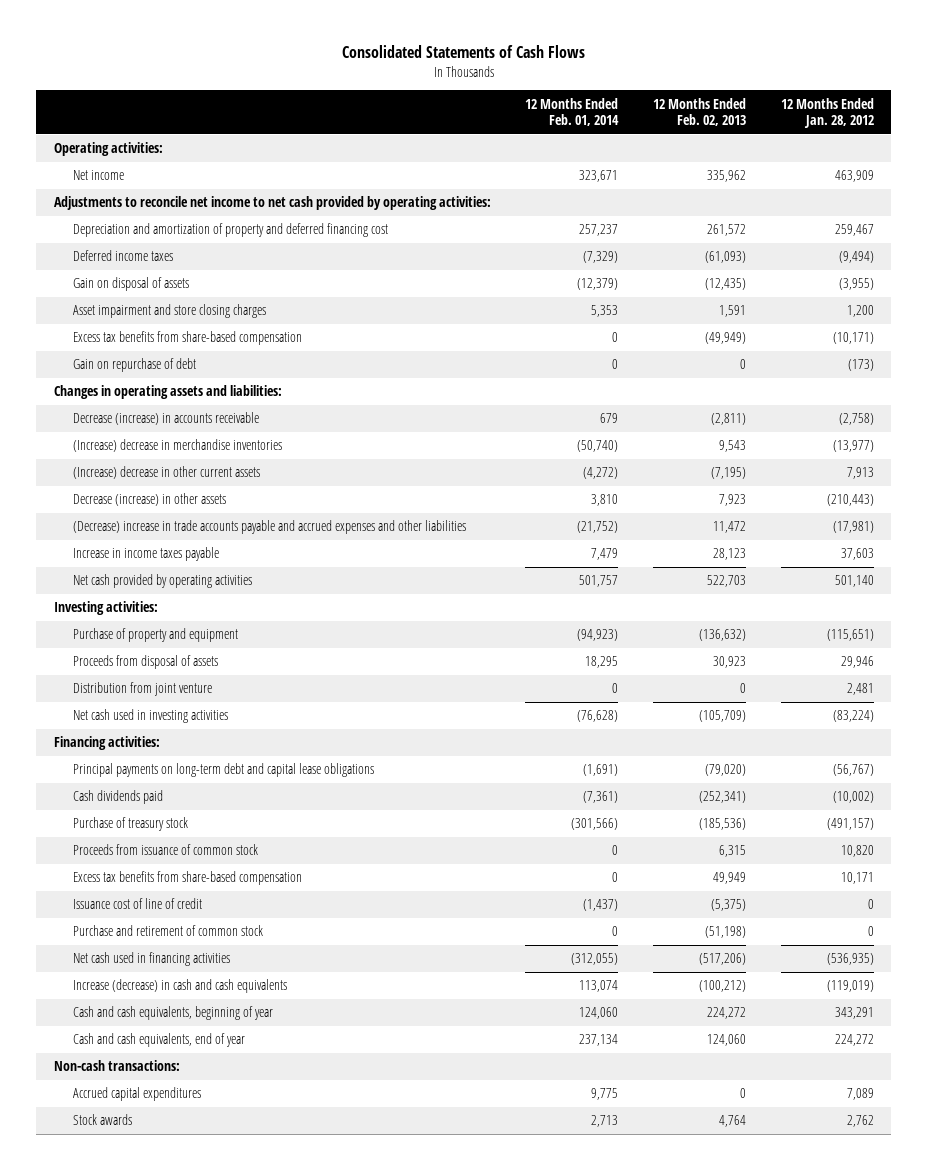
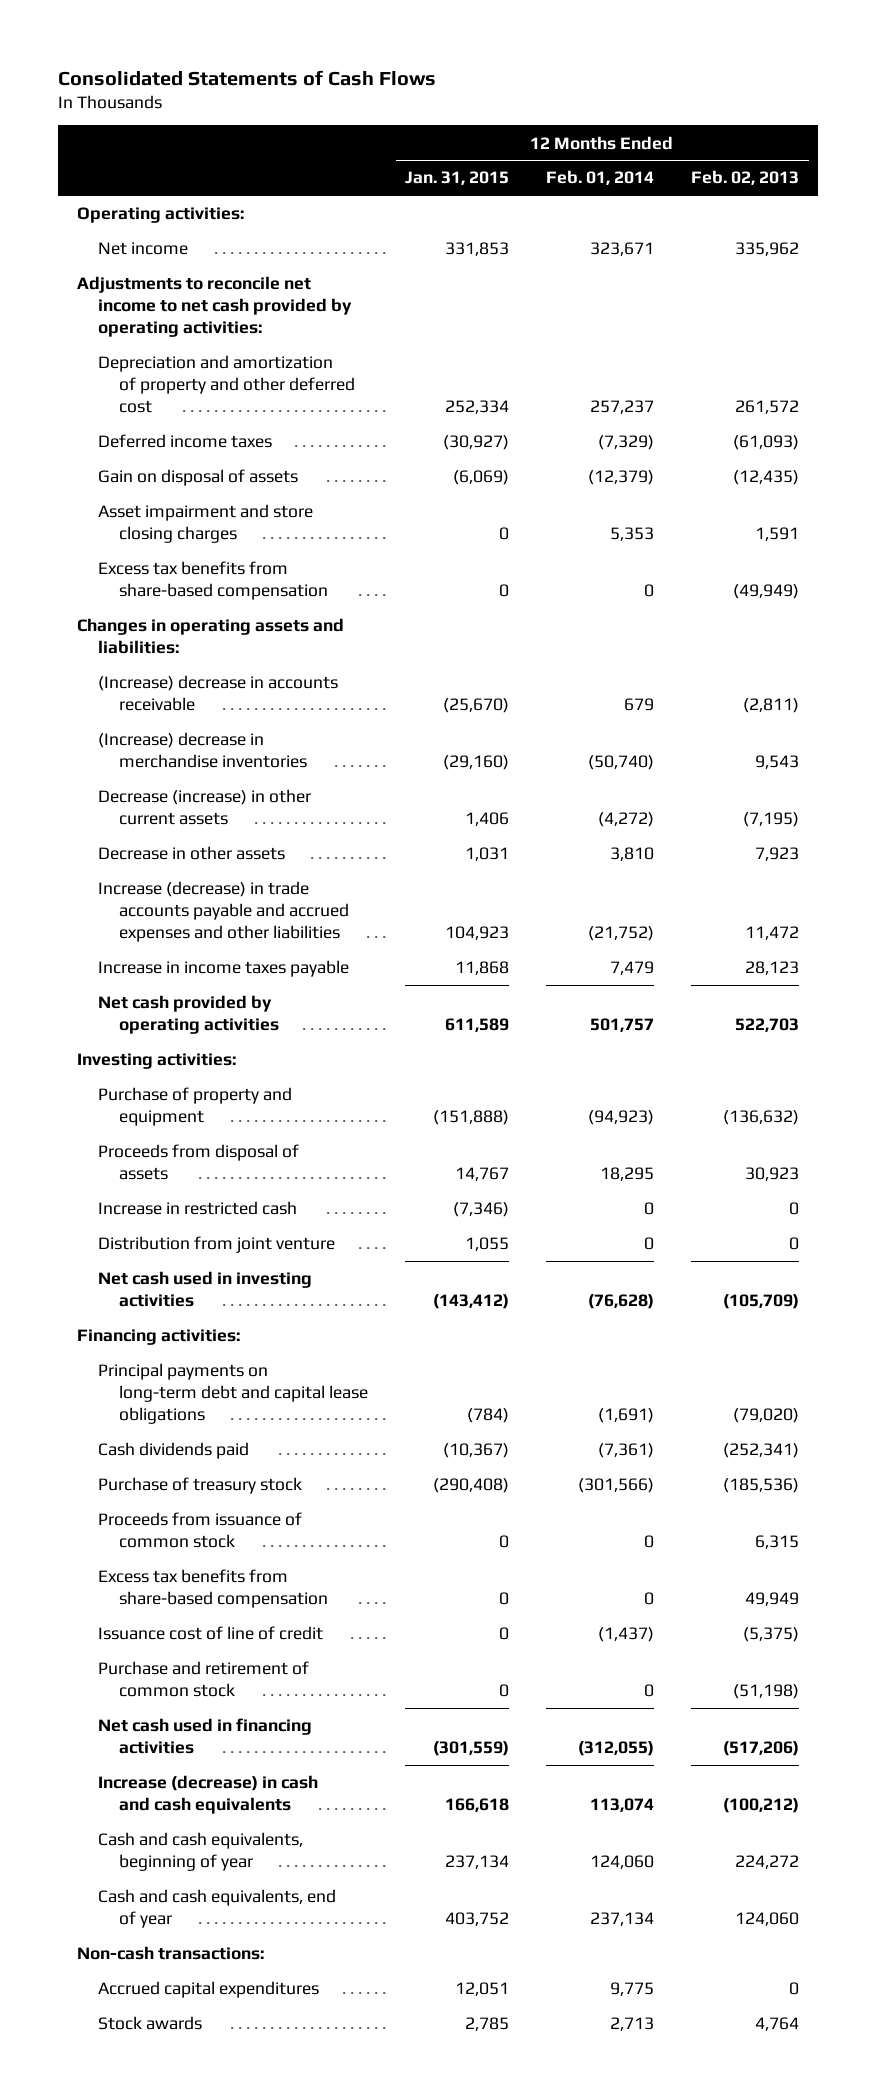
- | 12 Months Ended Feb. 01, 2014 | 12 Months Ended Feb. 02, 2013 | 12 Months Ended Jan. 28, 2012
+ | 12 Months Ended Jan. 31, 2015 | 12 Months Ended Feb. 01, 2014 | 12 Months Ended Feb. 02, 2013
- Depreciation and amortization of property and deferred financing cost | 257,237 | 261,572 | 259,467
+ Depreciation and amortization of property and other deferred cost | 252,334 | 257,237 | 261,572
- Gain on repurchase of debt | 0 | 0 | (173)
- Decrease (increase) in accounts receivable | 679 | (2,811) | (2,758)
+ (Increase) decrease in accounts receivable | (25,670) | 679 | (2,811)
- (Increase) decrease in other current assets | (4,272) | (7,195) | 7,913
- Decrease (increase) in other assets | 3,810 | 7,923 | (210,443)
- (Decrease) increase in trade accounts payable and accrued expenses and other liabilities | (21,752) | 11,472 | (17,981)
+ Decrease (increase) in other current assets | 1,406 | (4,272) | (7,195)
+ Decrease in other assets | 1,031 | 3,810 | 7,923
+ Increase (decrease) in trade accounts payable and accrued expenses and other liabilities | 104,923 | (21,752) | 11,472
+ Increase in restricted cash | (7,346) | 0 | 0

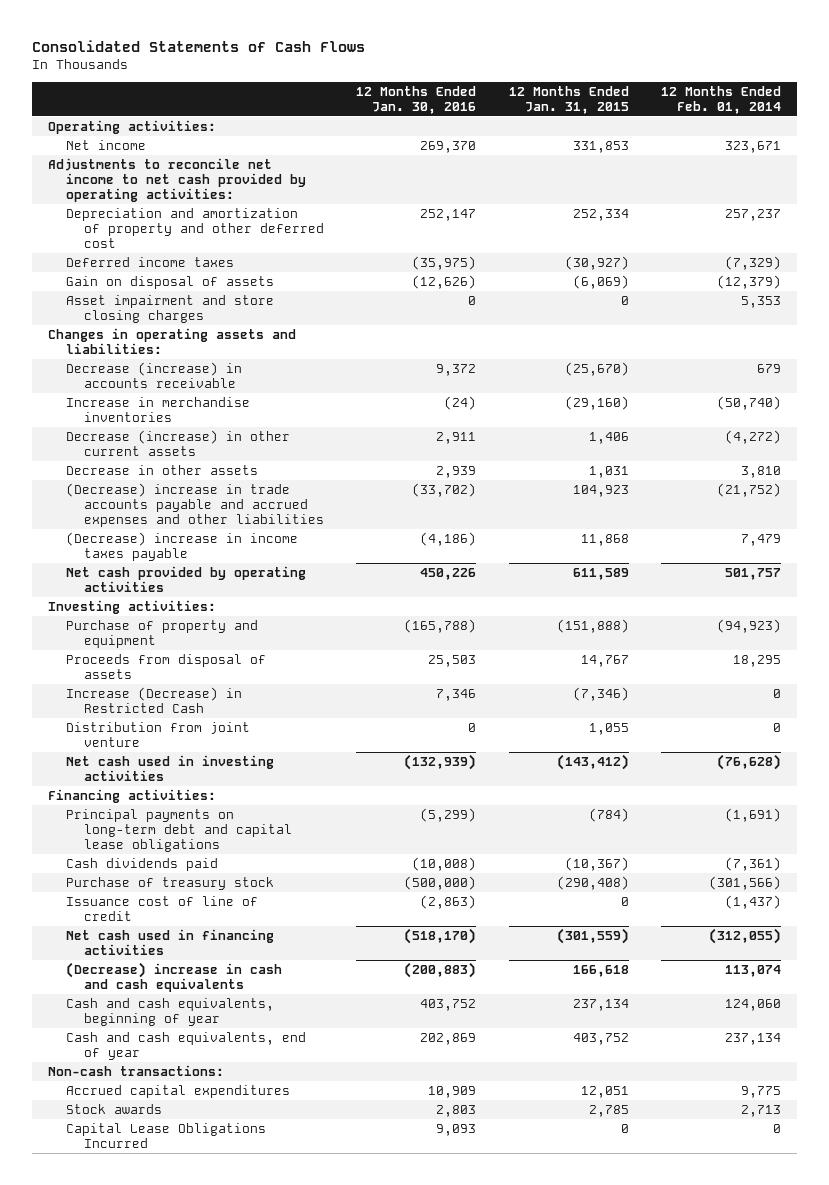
- | 12 Months Ended Jan. 31, 2015 | 12 Months Ended Feb. 01, 2014 | 12 Months Ended Feb. 02, 2013
+ | 12 Months Ended Jan. 30, 2016 | 12 Months Ended Jan. 31, 2015 | 12 Months Ended Feb. 01, 2014
- Excess tax benefits from share-based compensation | 0 | 0 | (49,949)
- (Increase) decrease in accounts receivable | (25,670) | 679 | (2,811)
- (Increase) decrease in merchandise inventories | (29,160) | (50,740) | 9,543
+ Decrease (increase) in accounts receivable | 9,372 | (25,670) | 679
+ Increase in merchandise inventories | (24) | (29,160) | (50,740)
- Increase (decrease) in trade accounts payable and accrued expenses and other liabilities | 104,923 | (21,752) | 11,472
- Increase in income taxes payable | 11,868 | 7,479 | 28,123
+ (Decrease) increase in trade accounts payable and accrued expenses and other liabilities | (33,702) | 104,923 | (21,752)
+ (Decrease) increase in income taxes payable | (4,186) | 11,868 | 7,479
- Increase in restricted cash | (7,346) | 0 | 0
+ Increase (Decrease) in Restricted Cash | 7,346 | (7,346) | 0
- Proceeds from issuance of common stock | 0 | 0 | 6,315
- Excess tax benefits from share-based compensation | 0 | 0 | 49,949
- Purchase and retirement of common stock | 0 | 0 | (51,198)
- Increase (decrease) in cash and cash equivalents | 166,618 | 113,074 | (100,212)
+ (Decrease) increase in cash and cash equivalents | (200,883) | 166,618 | 113,074
+ Capital Lease Obligations Incurred | 9,093 | 0 | 0

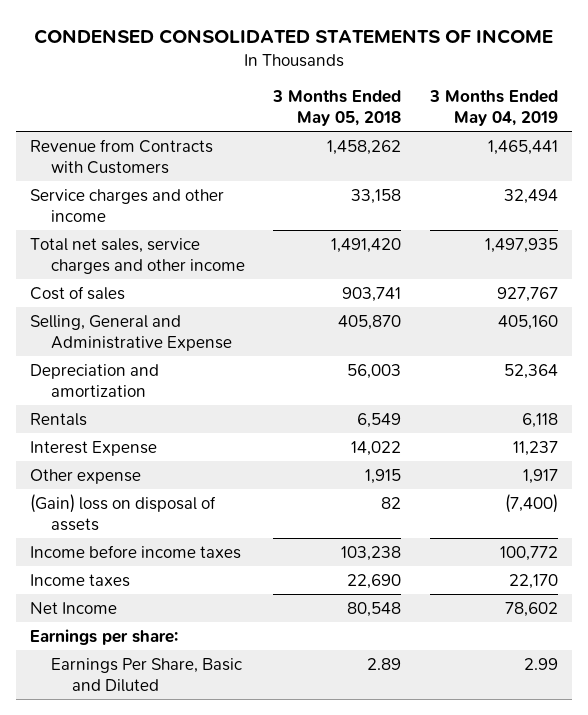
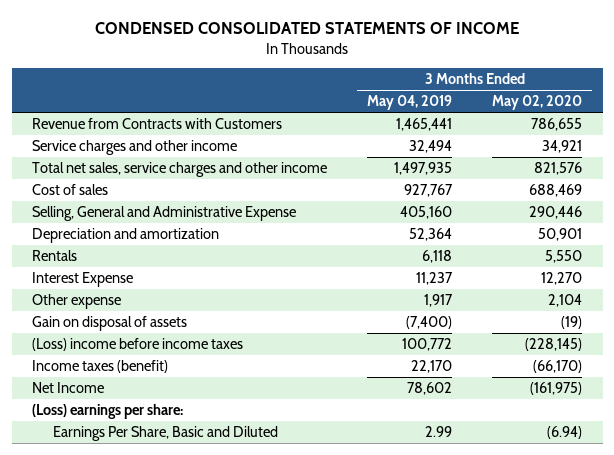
- | 3 Months Ended May 05, 2018 | 3 Months Ended May 04, 2019
+ | 3 Months Ended May 04, 2019 | 3 Months Ended May 02, 2020
- (Gain) loss on disposal of assets | 82 | (7,400)
- Income before income taxes | 103,238 | 100,772
- Income taxes | 22,690 | 22,170
+ Gain on disposal of assets | (7,400) | (19)
+ (Loss) income before income taxes | 100,772 | (228,145)
+ Income taxes (benefit) | 22,170 | (66,170)
- Earnings per share:
+ (Loss) earnings per share:

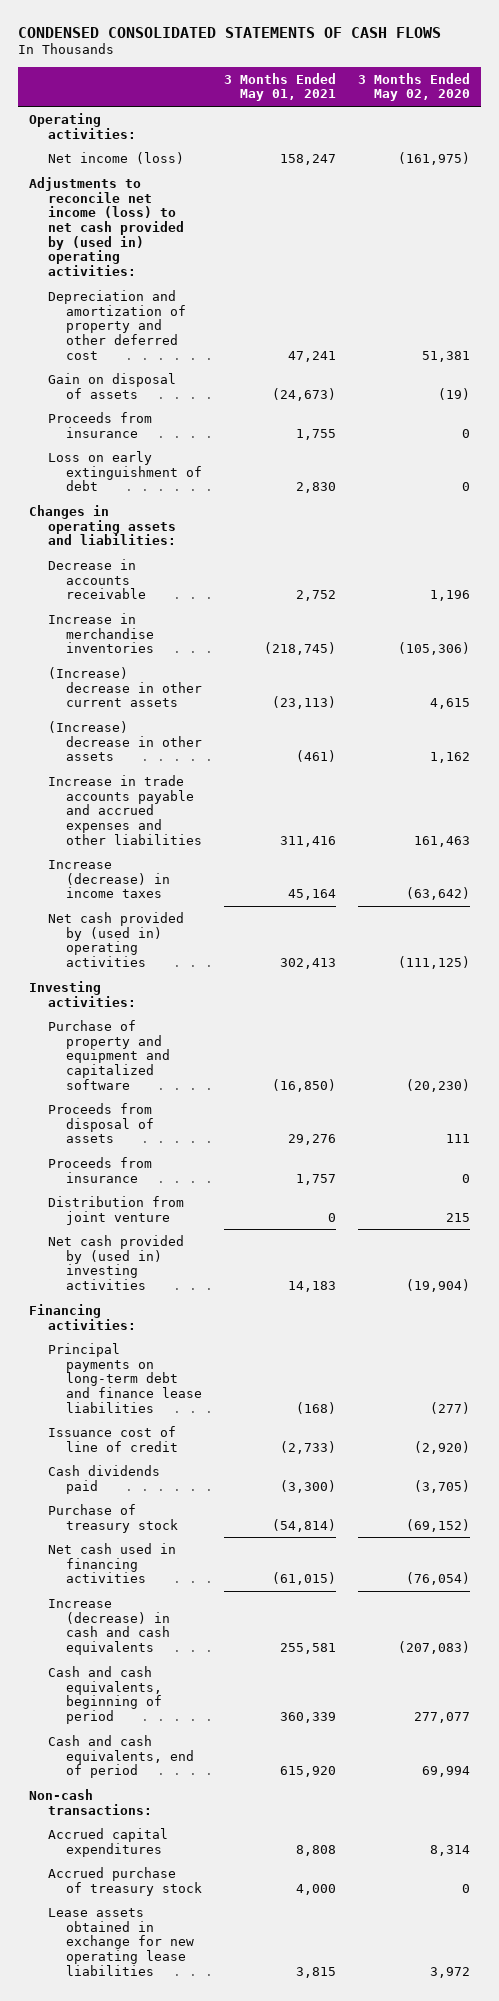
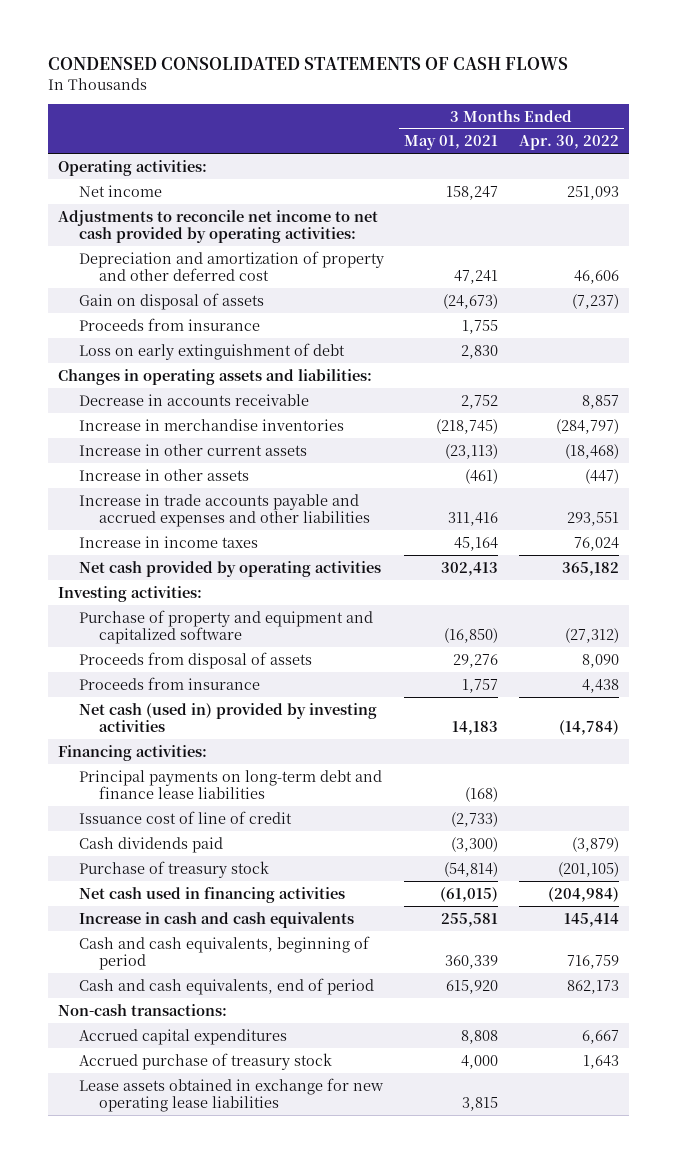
- | 3 Months Ended May 01, 2021 | 3 Months Ended May 02, 2020
+ | 3 Months Ended May 01, 2021 | 3 Months Ended Apr. 30, 2022
- Net income (loss) | 158,247 | (161,975)
- Adjustments to reconcile net income (loss) to net cash provided by (used in) operating activities:
+ Net income | 158,247 | 251,093
+ Adjustments to reconcile net income to net cash provided by operating activities:
- (Increase) decrease in other current assets | (23,113) | 4,615
- (Increase) decrease in other assets | (461) | 1,162
+ Increase in other current assets | (23,113) | (18,468)
+ Increase in other assets | (461) | (447)
- Increase (decrease) in income taxes | 45,164 | (63,642)
- Net cash provided by (used in) operating activities | 302,413 | (111,125)
+ Increase in income taxes | 45,164 | 76,024
+ Net cash provided by operating activities | 302,413 | 365,182
- Distribution from joint venture | 0 | 215
- Net cash provided by (used in) investing activities | 14,183 | (19,904)
+ Net cash (used in) provided by investing activities | 14,183 | (14,784)
- Increase (decrease) in cash and cash equivalents | 255,581 | (207,083)
+ Increase in cash and cash equivalents | 255,581 | 145,414

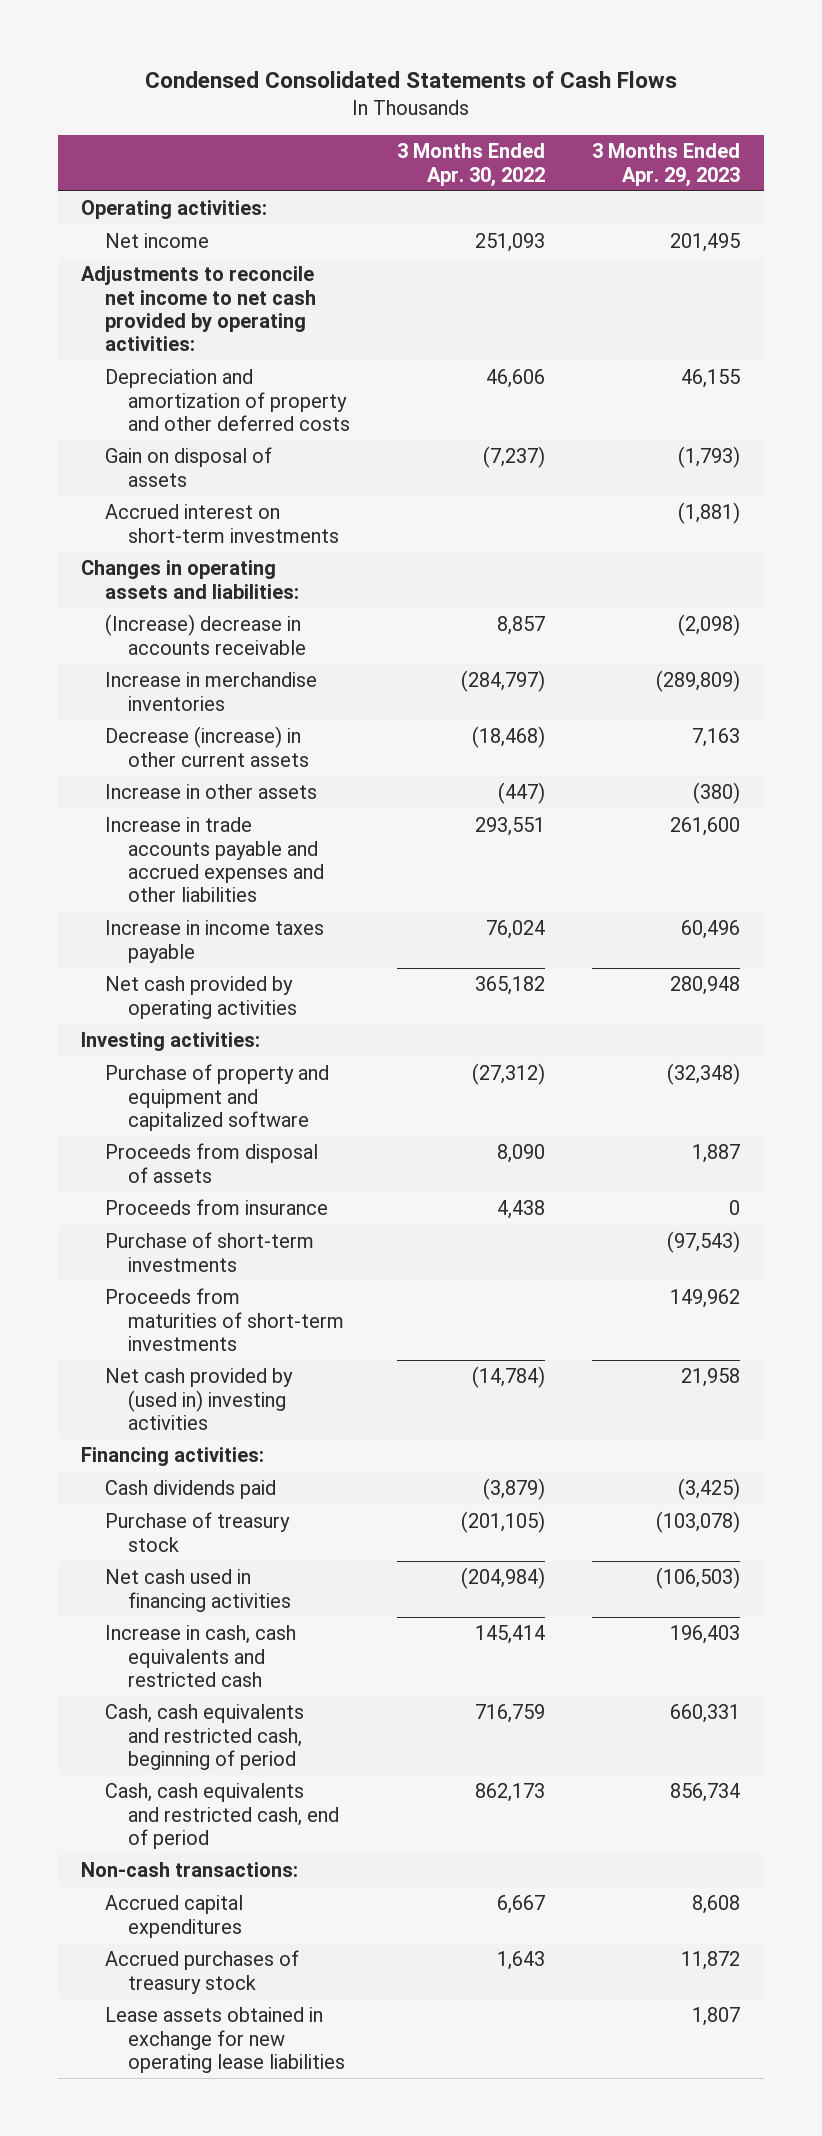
- CONDENSED CONSOLIDATED STATEMENTS OF CASH FLOWS
+ Condensed Consolidated Statements of Cash Flows
- | 3 Months Ended May 01, 2021 | 3 Months Ended Apr. 30, 2022
+ | 3 Months Ended Apr. 30, 2022 | 3 Months Ended Apr. 29, 2023
- Depreciation and amortization of property and other deferred cost | 47,241 | 46,606
+ Depreciation and amortization of property and other deferred costs | 46,606 | 46,155
- Proceeds from insurance | 1,755 |
- Loss on early extinguishment of debt | 2,830 |
+ Accrued interest on short-term investments | | (1,881)
- Decrease in accounts receivable | 2,752 | 8,857
+ (Increase) decrease in accounts receivable | 8,857 | (2,098)
- Increase in other current assets | (23,113) | (18,468)
+ Decrease (increase) in other current assets | (18,468) | 7,163
- Increase in income taxes | 45,164 | 76,024
+ Increase in income taxes payable | 76,024 | 60,496
- Net cash (used in) provided by investing activities | 14,183 | (14,784)
+ Purchase of short-term investments | | (97,543)
+ Proceeds from maturities of short-term investments | | 149,962
+ Net cash provided by (used in) investing activities | (14,784) | 21,958
- Principal payments on long-term debt and finance lease liabilities | (168) |
- Issuance cost of line of credit | (2,733) |
- Increase in cash and cash equivalents | 255,581 | 145,414
- Cash and cash equivalents, beginning of period | 360,339 | 716,759
- Cash and cash equivalents, end of period | 615,920 | 862,173
+ Increase in cash, cash equivalents and restricted cash | 145,414 | 196,403
+ Cash, cash equivalents and restricted cash, beginning of period | 716,759 | 660,331
+ Cash, cash equivalents and restricted cash, end of period | 862,173 | 856,734
- Accrued purchase of treasury stock | 4,000 | 1,643
+ Accrued purchases of treasury stock | 1,643 | 11,872

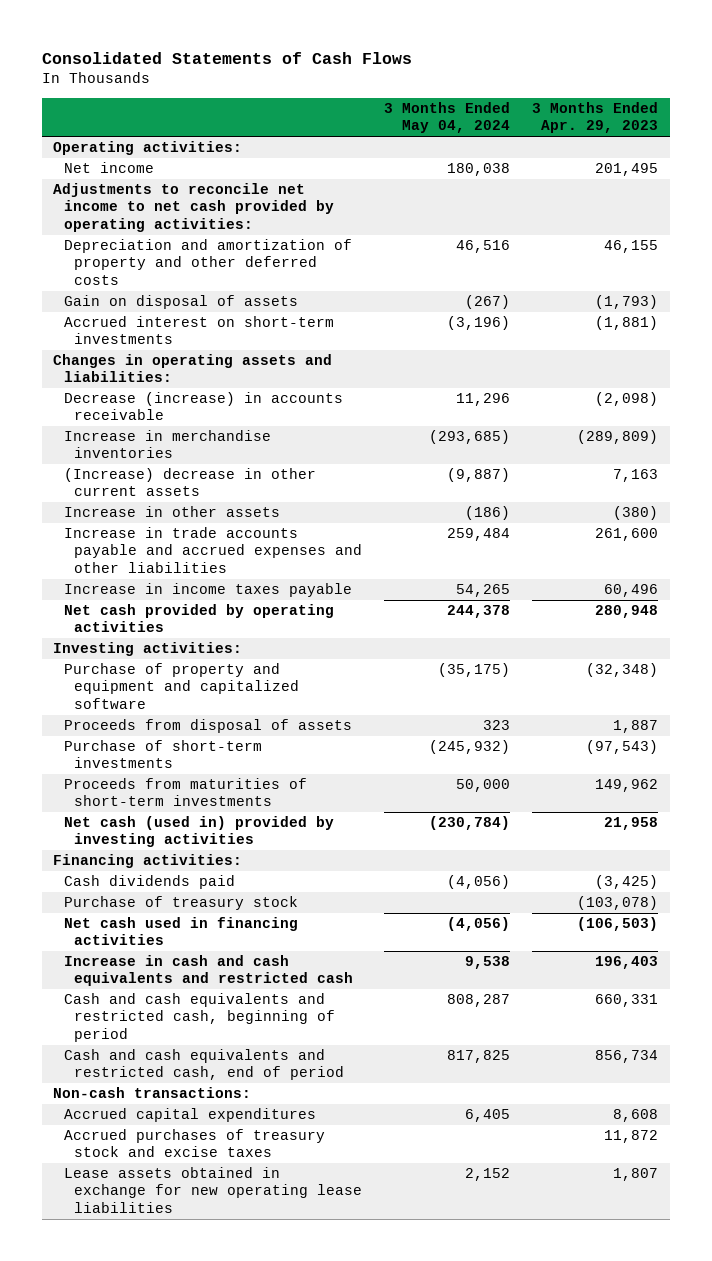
- Condensed Consolidated Statements of Cash Flows
+ Consolidated Statements of Cash Flows
- | 3 Months Ended Apr. 30, 2022 | 3 Months Ended Apr. 29, 2023
+ | 3 Months Ended May 04, 2024 | 3 Months Ended Apr. 29, 2023
- (Increase) decrease in accounts receivable | 8,857 | (2,098)
+ Decrease (increase) in accounts receivable | 11,296 | (2,098)
- Decrease (increase) in other current assets | (18,468) | 7,163
+ (Increase) decrease in other current assets | (9,887) | 7,163
- Proceeds from insurance | 4,438 | 0
- Net cash provided by (used in) investing activities | (14,784) | 21,958
+ Net cash (used in) provided by investing activities | (230,784) | 21,958
- Increase in cash, cash equivalents and restricted cash | 145,414 | 196,403
- Cash, cash equivalents and restricted cash, beginning of period | 716,759 | 660,331
- Cash, cash equivalents and restricted cash, end of period | 862,173 | 856,734
+ Increase in cash and cash equivalents and restricted cash | 9,538 | 196,403
+ Cash and cash equivalents and restricted cash, beginning of period | 808,287 | 660,331
+ Cash and cash equivalents and restricted cash, end of period | 817,825 | 856,734
- Accrued purchases of treasury stock | 1,643 | 11,872
+ Accrued purchases of treasury stock and excise taxes | | 11,872

